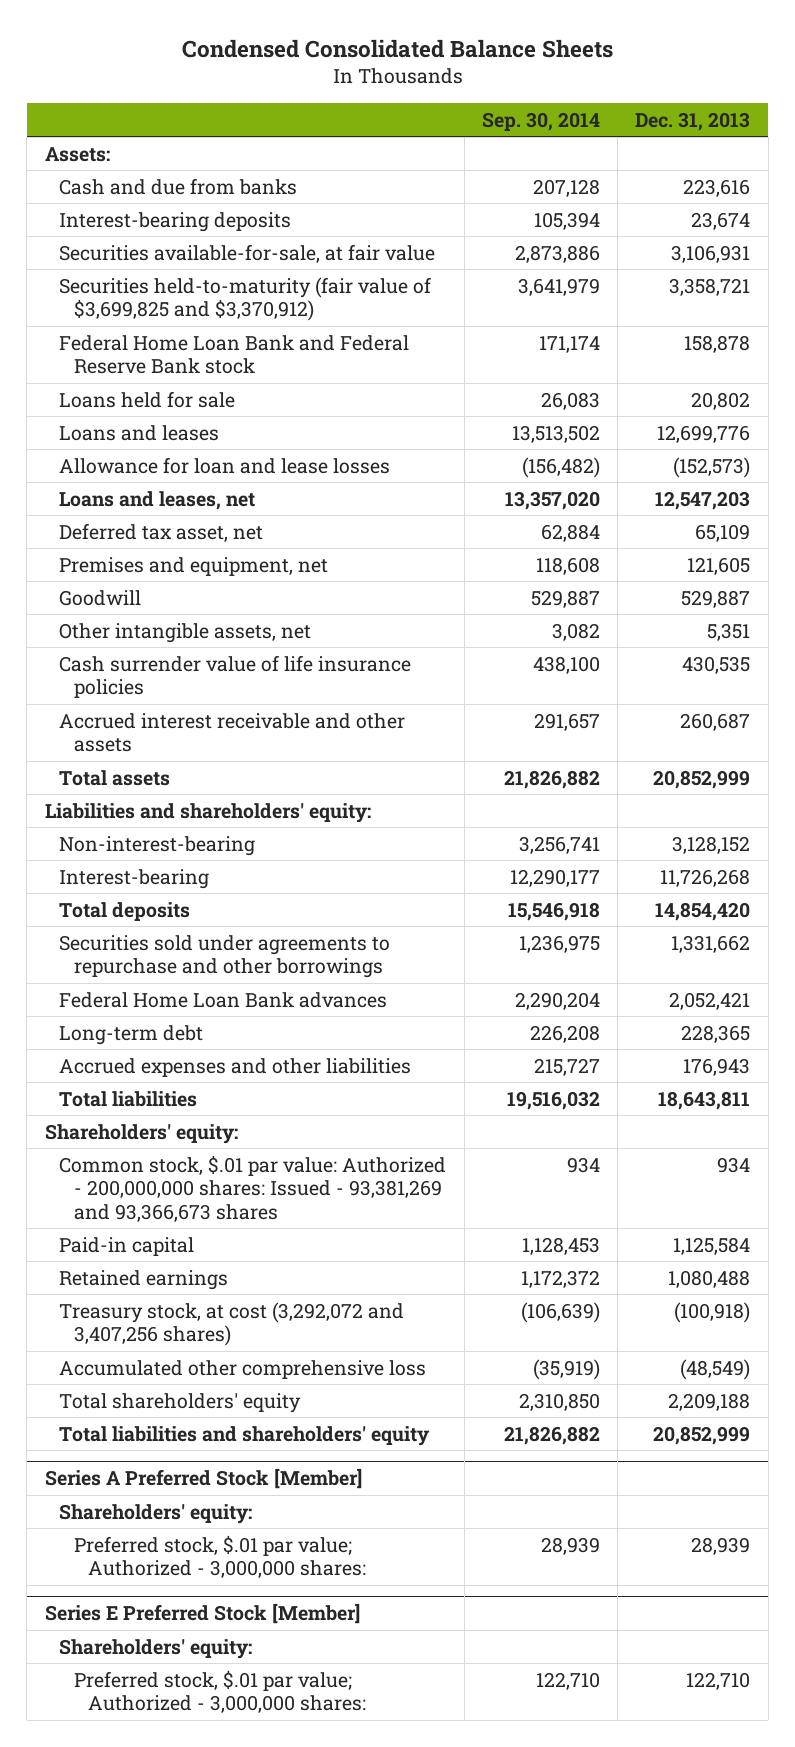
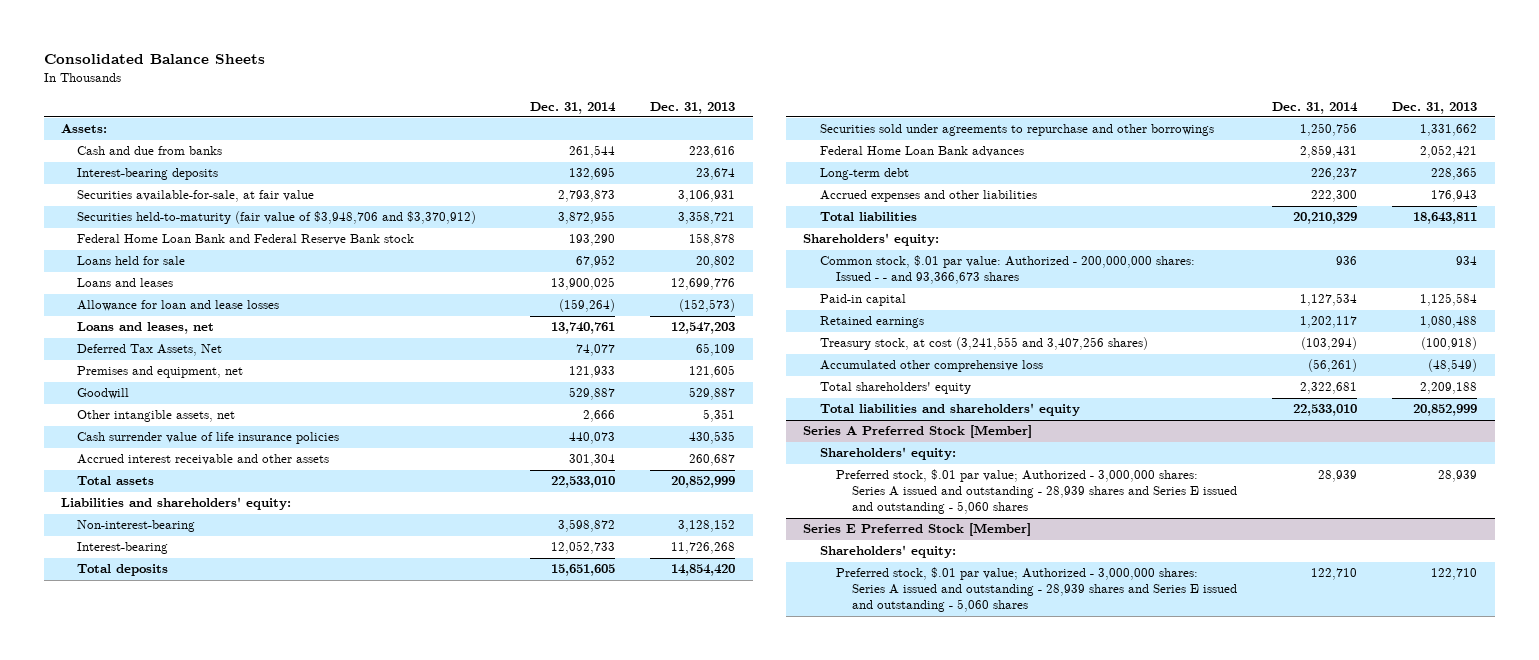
- Condensed Consolidated Balance Sheets
+ Consolidated Balance Sheets
- | Sep. 30, 2014 | Dec. 31, 2013
+ | Dec. 31, 2014 | Dec. 31, 2013
- Securities held-to-maturity (fair value of $3,699,825 and $3,370,912) | 3,641,979 | 3,358,721
+ Securities held-to-maturity (fair value of $3,948,706 and $3,370,912) | 3,872,955 | 3,358,721
- Deferred tax asset, net | 62,884 | 65,109
+ Deferred Tax Assets, Net | 74,077 | 65,109
- Common stock, $.01 par value: Authorized - 200,000,000 shares: Issued - 93,381,269 and 93,366,673 shares | 934 | 934
+ Common stock, $.01 par value: Authorized - 200,000,000 shares: Issued - - and 93,366,673 shares | 936 | 934
- Treasury stock, at cost (3,292,072 and 3,407,256 shares) | (106,639) | (100,918)
+ Treasury stock, at cost (3,241,555 and 3,407,256 shares) | (103,294) | (100,918)
@ Series A Preferred Stock [Member]
- Preferred stock, $.01 par value; Authorized - 3,000,000 shares: | 28,939 | 28,939
+ Preferred stock, $.01 par value; Authorized - 3,000,000 shares: Series A issued and outstanding - 28,939 shares and Series E issued and outstanding - 5,060 shares | 28,939 | 28,939
@ Series E Preferred Stock [Member]
- Preferred stock, $.01 par value; Authorized - 3,000,000 shares: | 122,710 | 122,710
+ Preferred stock, $.01 par value; Authorized - 3,000,000 shares: Series A issued and outstanding - 28,939 shares and Series E issued and outstanding - 5,060 shares | 122,710 | 122,710

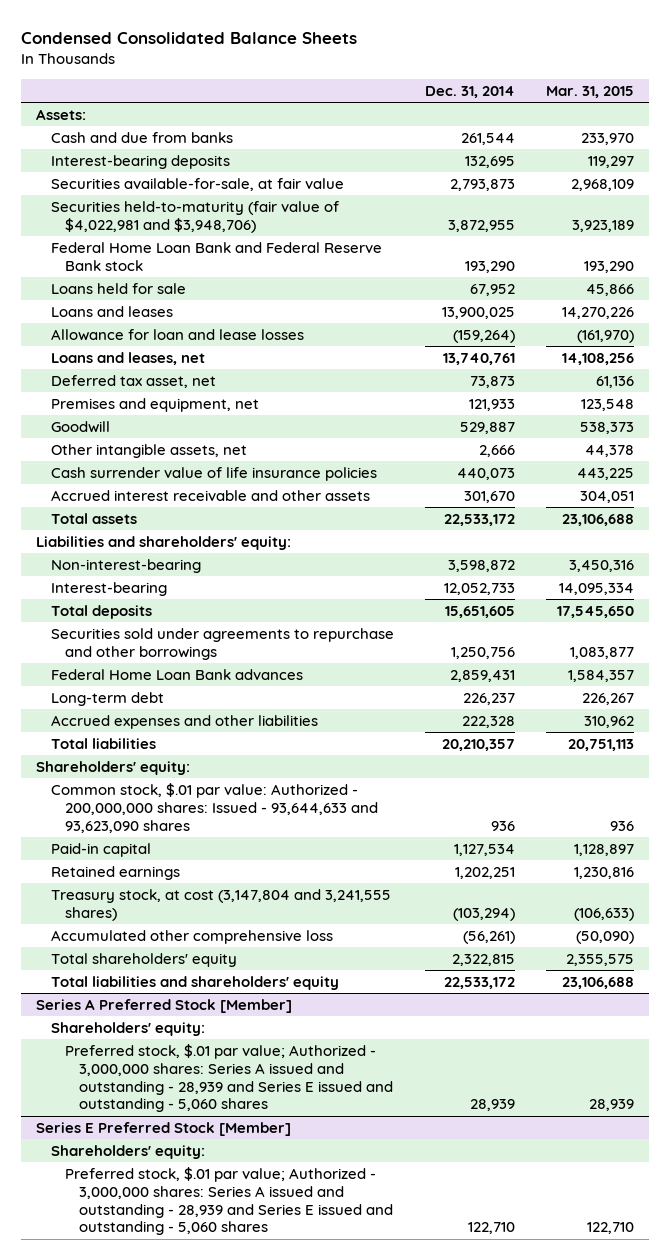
- Consolidated Balance Sheets
+ Condensed Consolidated Balance Sheets
- | Dec. 31, 2014 | Dec. 31, 2013
+ | Dec. 31, 2014 | Mar. 31, 2015
- Securities held-to-maturity (fair value of $3,948,706 and $3,370,912) | 3,872,955 | 3,358,721
+ Securities held-to-maturity (fair value of $4,022,981 and $3,948,706) | 3,872,955 | 3,923,189
- Deferred Tax Assets, Net | 74,077 | 65,109
+ Deferred tax asset, net | 73,873 | 61,136
- Accrued interest receivable and other assets | 301,304 | 260,687
- Total assets | 22,533,010 | 20,852,999
+ Accrued interest receivable and other assets | 301,670 | 304,051
+ Total assets | 22,533,172 | 23,106,688
- Accrued expenses and other liabilities | 222,300 | 176,943
- Total liabilities | 20,210,329 | 18,643,811
+ Accrued expenses and other liabilities | 222,328 | 310,962
+ Total liabilities | 20,210,357 | 20,751,113
- Common stock, $.01 par value: Authorized - 200,000,000 shares: Issued - - and 93,366,673 shares | 936 | 934
+ Common stock, $.01 par value: Authorized - 200,000,000 shares: Issued - 93,644,633 and 93,623,090 shares | 936 | 936
- Retained earnings | 1,202,117 | 1,080,488
- Treasury stock, at cost (3,241,555 and 3,407,256 shares) | (103,294) | (100,918)
+ Retained earnings | 1,202,251 | 1,230,816
+ Treasury stock, at cost (3,147,804 and 3,241,555 shares) | (103,294) | (106,633)
- Total shareholders' equity | 2,322,681 | 2,209,188
- Total liabilities and shareholders' equity | 22,533,010 | 20,852,999
+ Total shareholders' equity | 2,322,815 | 2,355,575
+ Total liabilities and shareholders' equity | 22,533,172 | 23,106,688
@ Series A Preferred Stock [Member]
- Preferred stock, $.01 par value; Authorized - 3,000,000 shares: Series A issued and outstanding - 28,939 shares and Series E issued and outstanding - 5,060 shares | 28,939 | 28,939
+ Preferred stock, $.01 par value; Authorized - 3,000,000 shares: Series A issued and outstanding - 28,939 and Series E issued and outstanding - 5,060 shares | 28,939 | 28,939
@ Series E Preferred Stock [Member]
- Preferred stock, $.01 par value; Authorized - 3,000,000 shares: Series A issued and outstanding - 28,939 shares and Series E issued and outstanding - 5,060 shares | 122,710 | 122,710
+ Preferred stock, $.01 par value; Authorized - 3,000,000 shares: Series A issued and outstanding - 28,939 and Series E issued and outstanding - 5,060 shares | 122,710 | 122,710

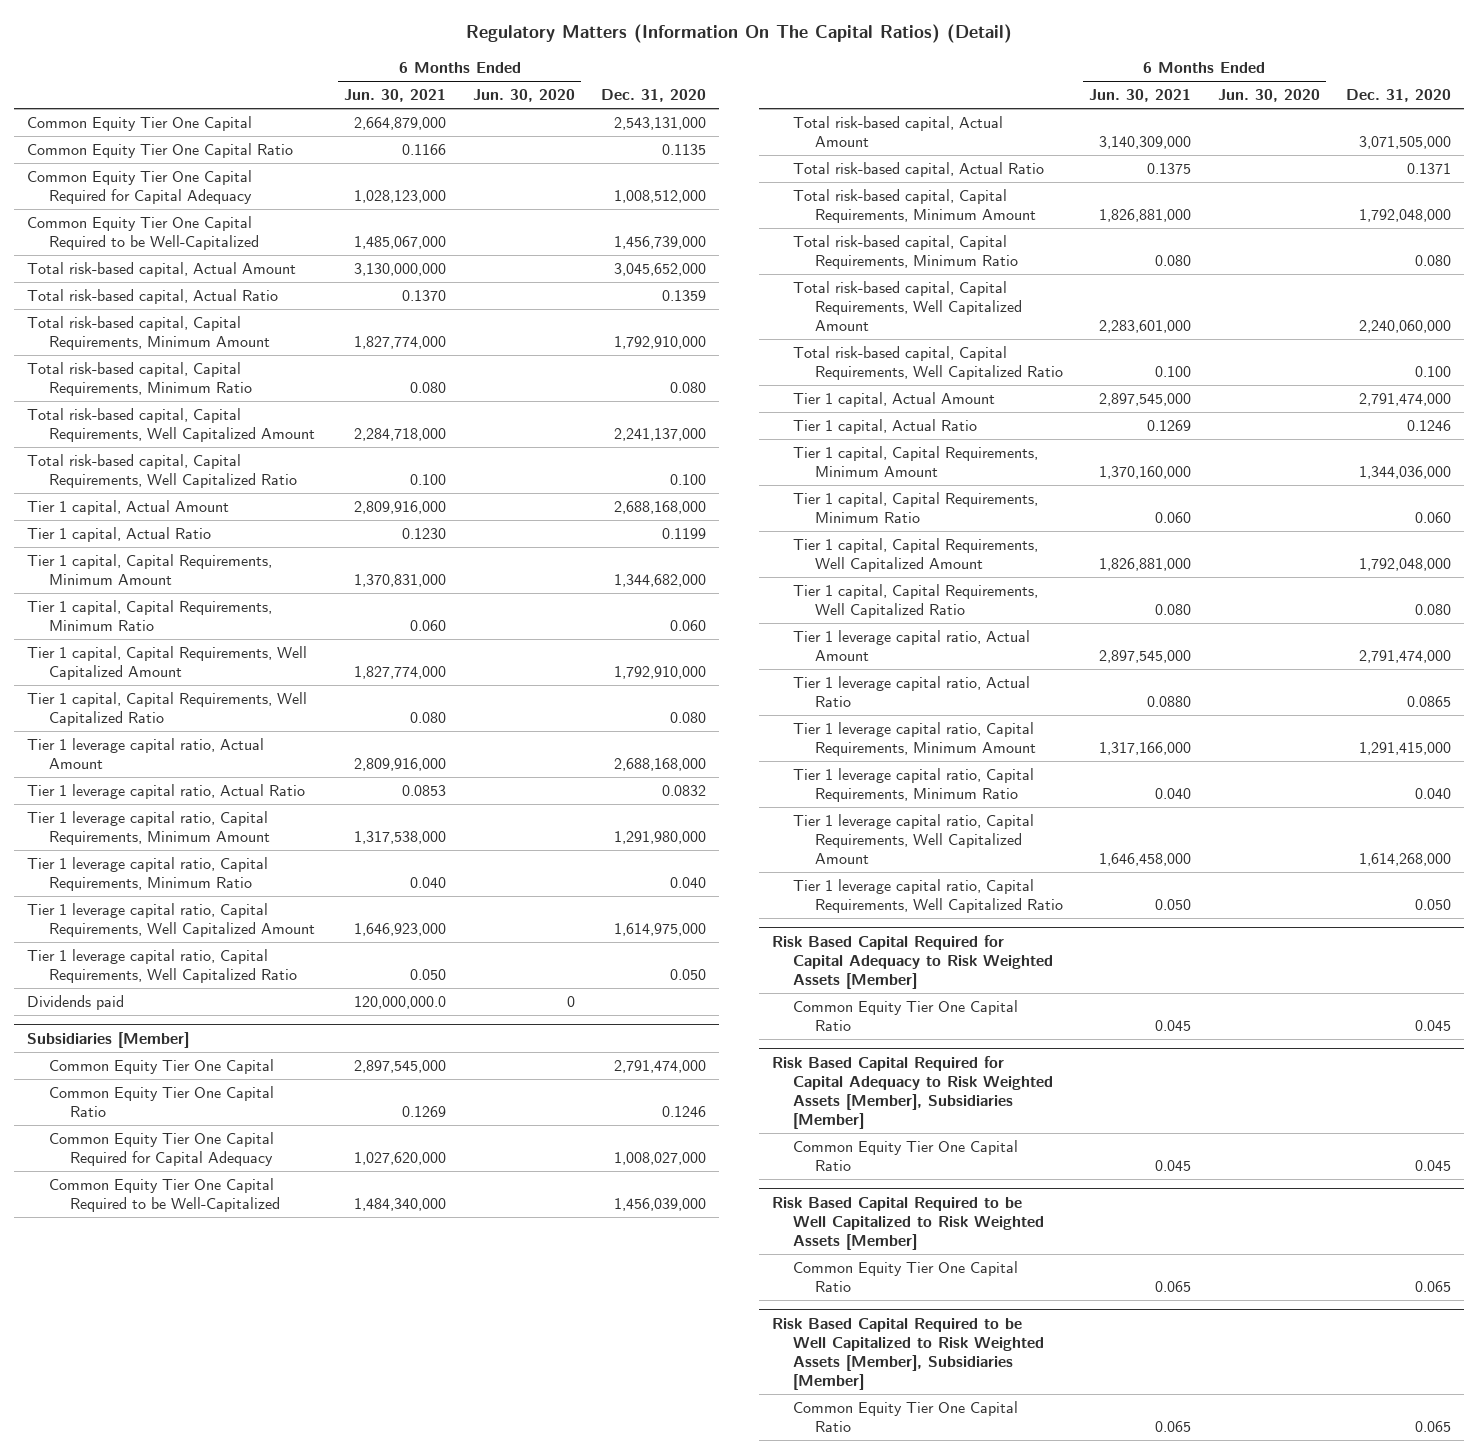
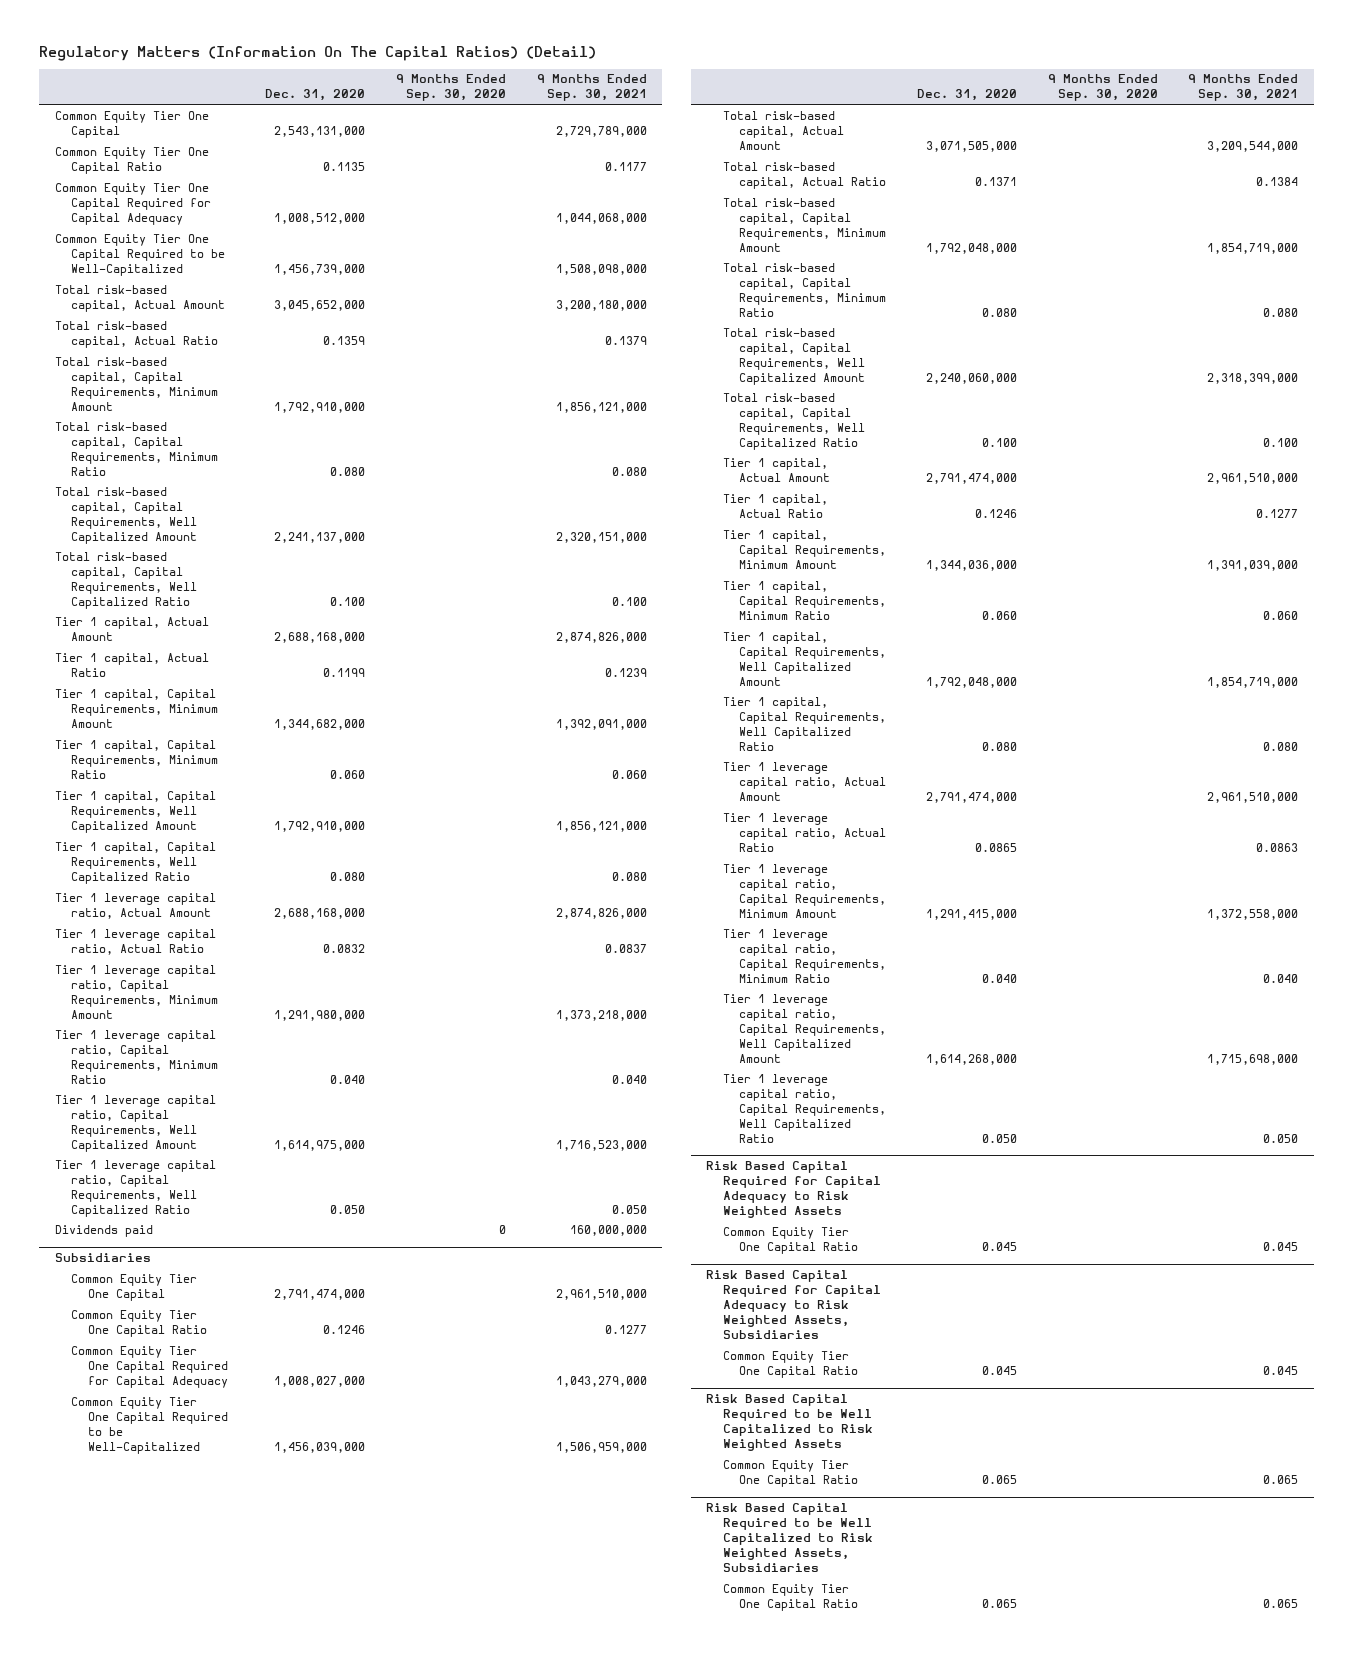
- | 6 Months Ended Jun. 30, 2021 | 6 Months Ended Jun. 30, 2020 | Dec. 31, 2020
+ | Dec. 31, 2020 | 9 Months Ended Sep. 30, 2020 | 9 Months Ended Sep. 30, 2021
- Subsidiaries [Member]
+ Subsidiaries
- Risk Based Capital Required for Capital Adequacy to Risk Weighted Assets [Member]
+ Risk Based Capital Required for Capital Adequacy to Risk Weighted Assets
- Risk Based Capital Required for Capital Adequacy to Risk Weighted Assets [Member], Subsidiaries [Member]
+ Risk Based Capital Required for Capital Adequacy to Risk Weighted Assets, Subsidiaries
- Risk Based Capital Required to be Well Capitalized to Risk Weighted Assets [Member]
+ Risk Based Capital Required to be Well Capitalized to Risk Weighted Assets
- Risk Based Capital Required to be Well Capitalized to Risk Weighted Assets [Member], Subsidiaries [Member]
+ Risk Based Capital Required to be Well Capitalized to Risk Weighted Assets, Subsidiaries

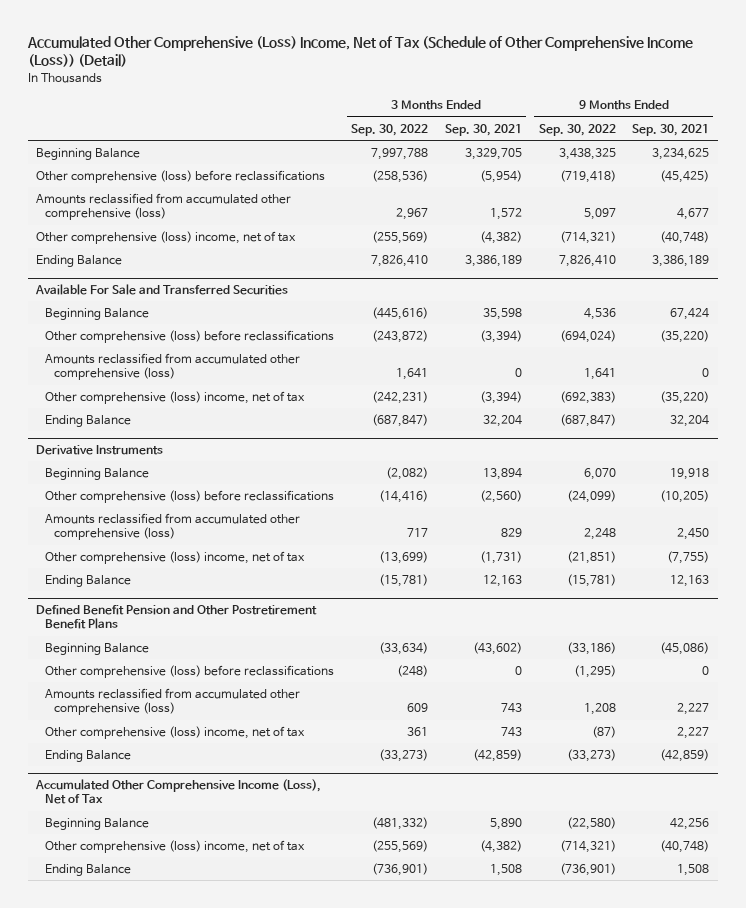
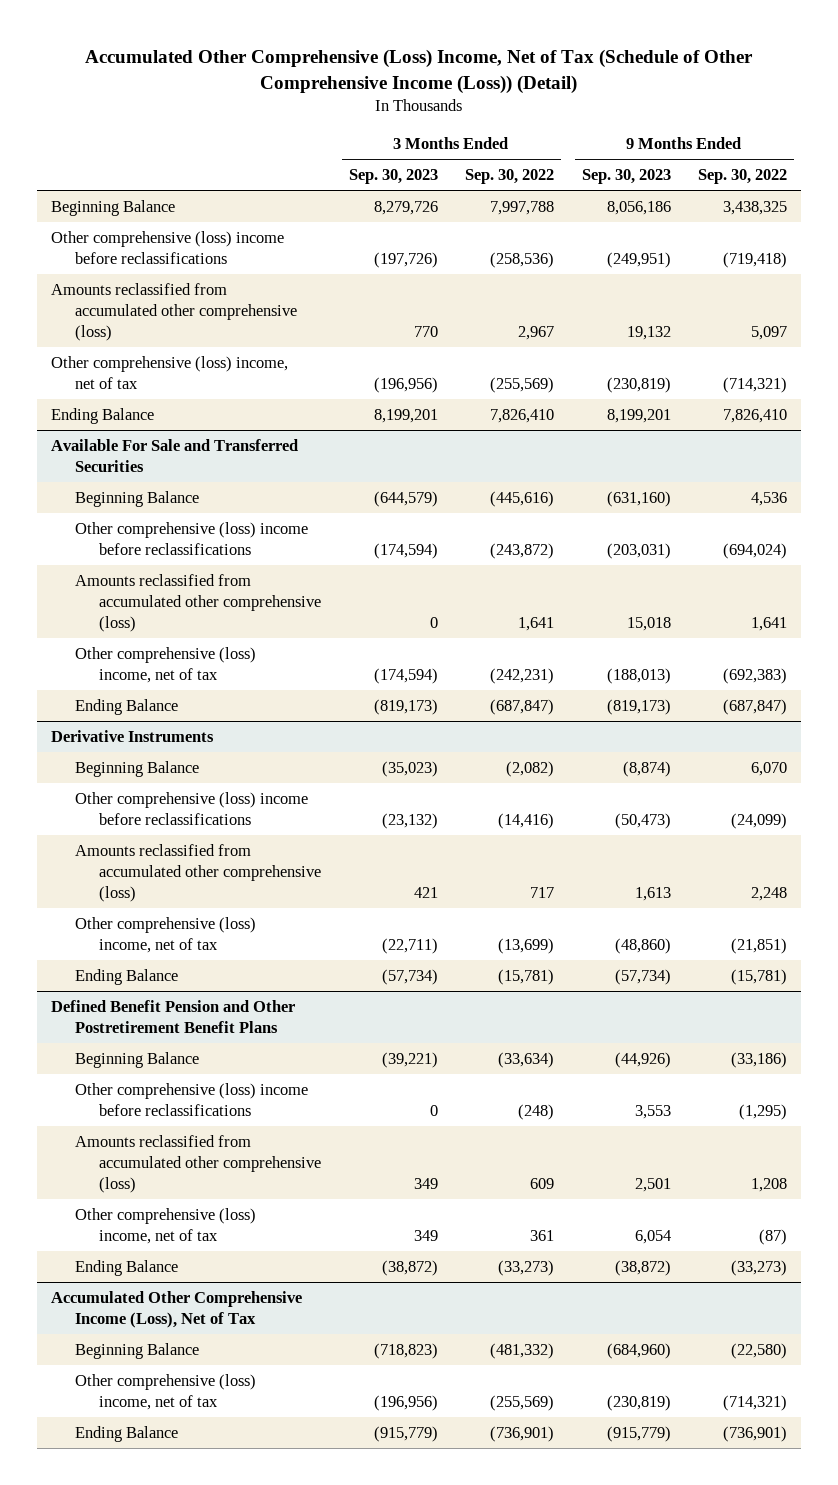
- | 3 Months Ended Sep. 30, 2022 | 3 Months Ended Sep. 30, 2021 | 9 Months Ended Sep. 30, 2022 | 9 Months Ended Sep. 30, 2021
+ | 3 Months Ended Sep. 30, 2023 | 3 Months Ended Sep. 30, 2022 | 9 Months Ended Sep. 30, 2023 | 9 Months Ended Sep. 30, 2022
- Other comprehensive (loss) before reclassifications | (258,536) | (5,954) | (719,418) | (45,425)
+ Other comprehensive (loss) income before reclassifications | (197,726) | (258,536) | (249,951) | (719,418)
@ Available For Sale and Transferred Securities
- Other comprehensive (loss) before reclassifications | (243,872) | (3,394) | (694,024) | (35,220)
+ Other comprehensive (loss) income before reclassifications | (174,594) | (243,872) | (203,031) | (694,024)
@ Derivative Instruments
- Other comprehensive (loss) before reclassifications | (14,416) | (2,560) | (24,099) | (10,205)
+ Other comprehensive (loss) income before reclassifications | (23,132) | (14,416) | (50,473) | (24,099)
@ Defined Benefit Pension and Other Postretirement Benefit Plans
- Other comprehensive (loss) before reclassifications | (248) | 0 | (1,295) | 0
+ Other comprehensive (loss) income before reclassifications | 0 | (248) | 3,553 | (1,295)

